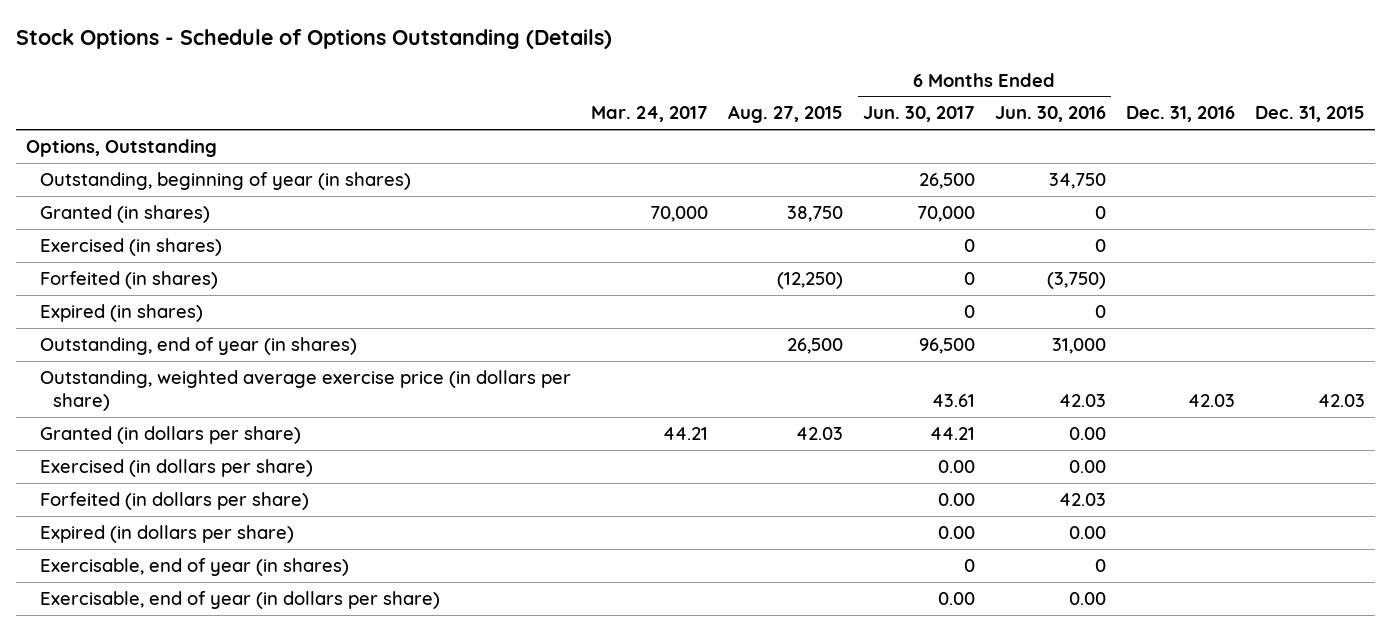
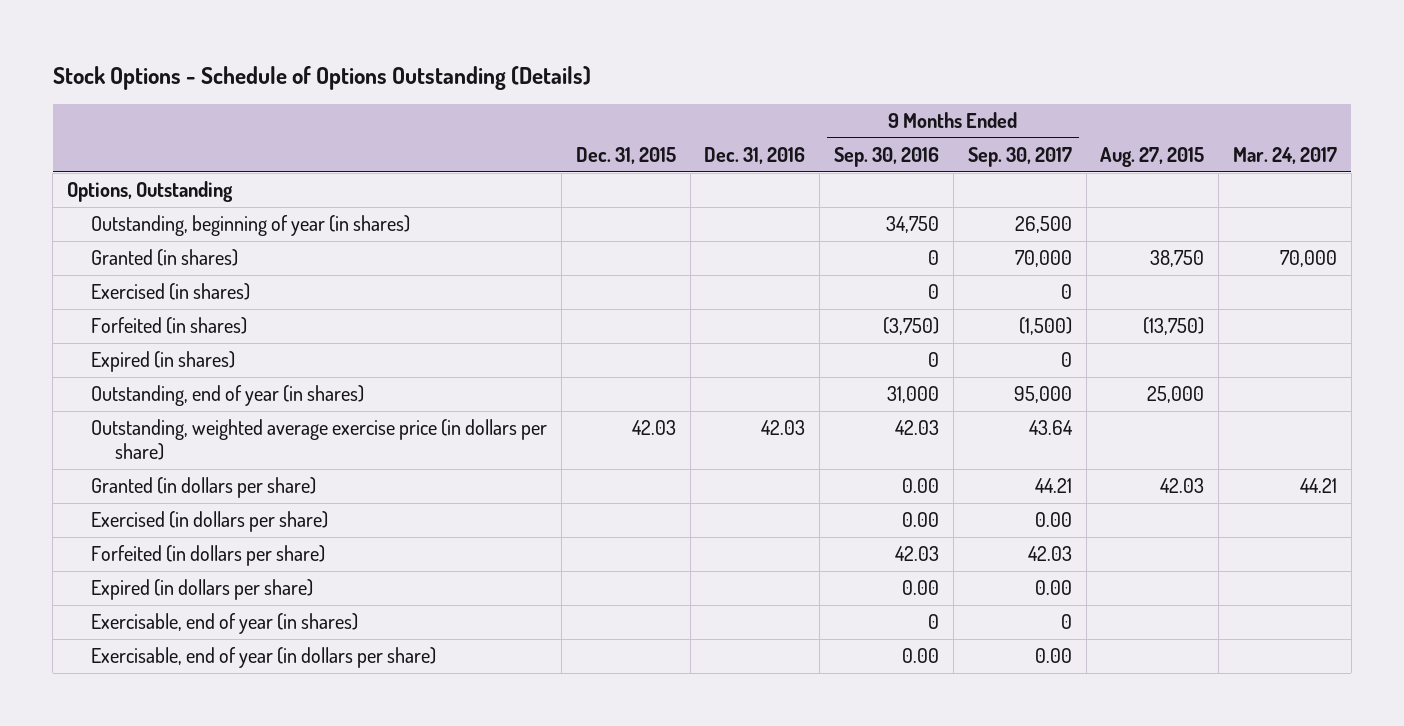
- | Mar. 24, 2017 | Aug. 27, 2015 | 6 Months Ended Jun. 30, 2017 | 6 Months Ended Jun. 30, 2016 | Dec. 31, 2016 | Dec. 31, 2015
+ | Dec. 31, 2015 | Dec. 31, 2016 | 9 Months Ended Sep. 30, 2016 | 9 Months Ended Sep. 30, 2017 | Aug. 27, 2015 | Mar. 24, 2017
- Forfeited (in shares) | | (12,250) | 0 | (3,750) | |
+ Forfeited (in shares) | | | (3,750) | (1,500) | (13,750) |
- Outstanding, end of year (in shares) | | 26,500 | 96,500 | 31,000 | |
+ Outstanding, end of year (in shares) | | | 31,000 | 95,000 | 25,000 |

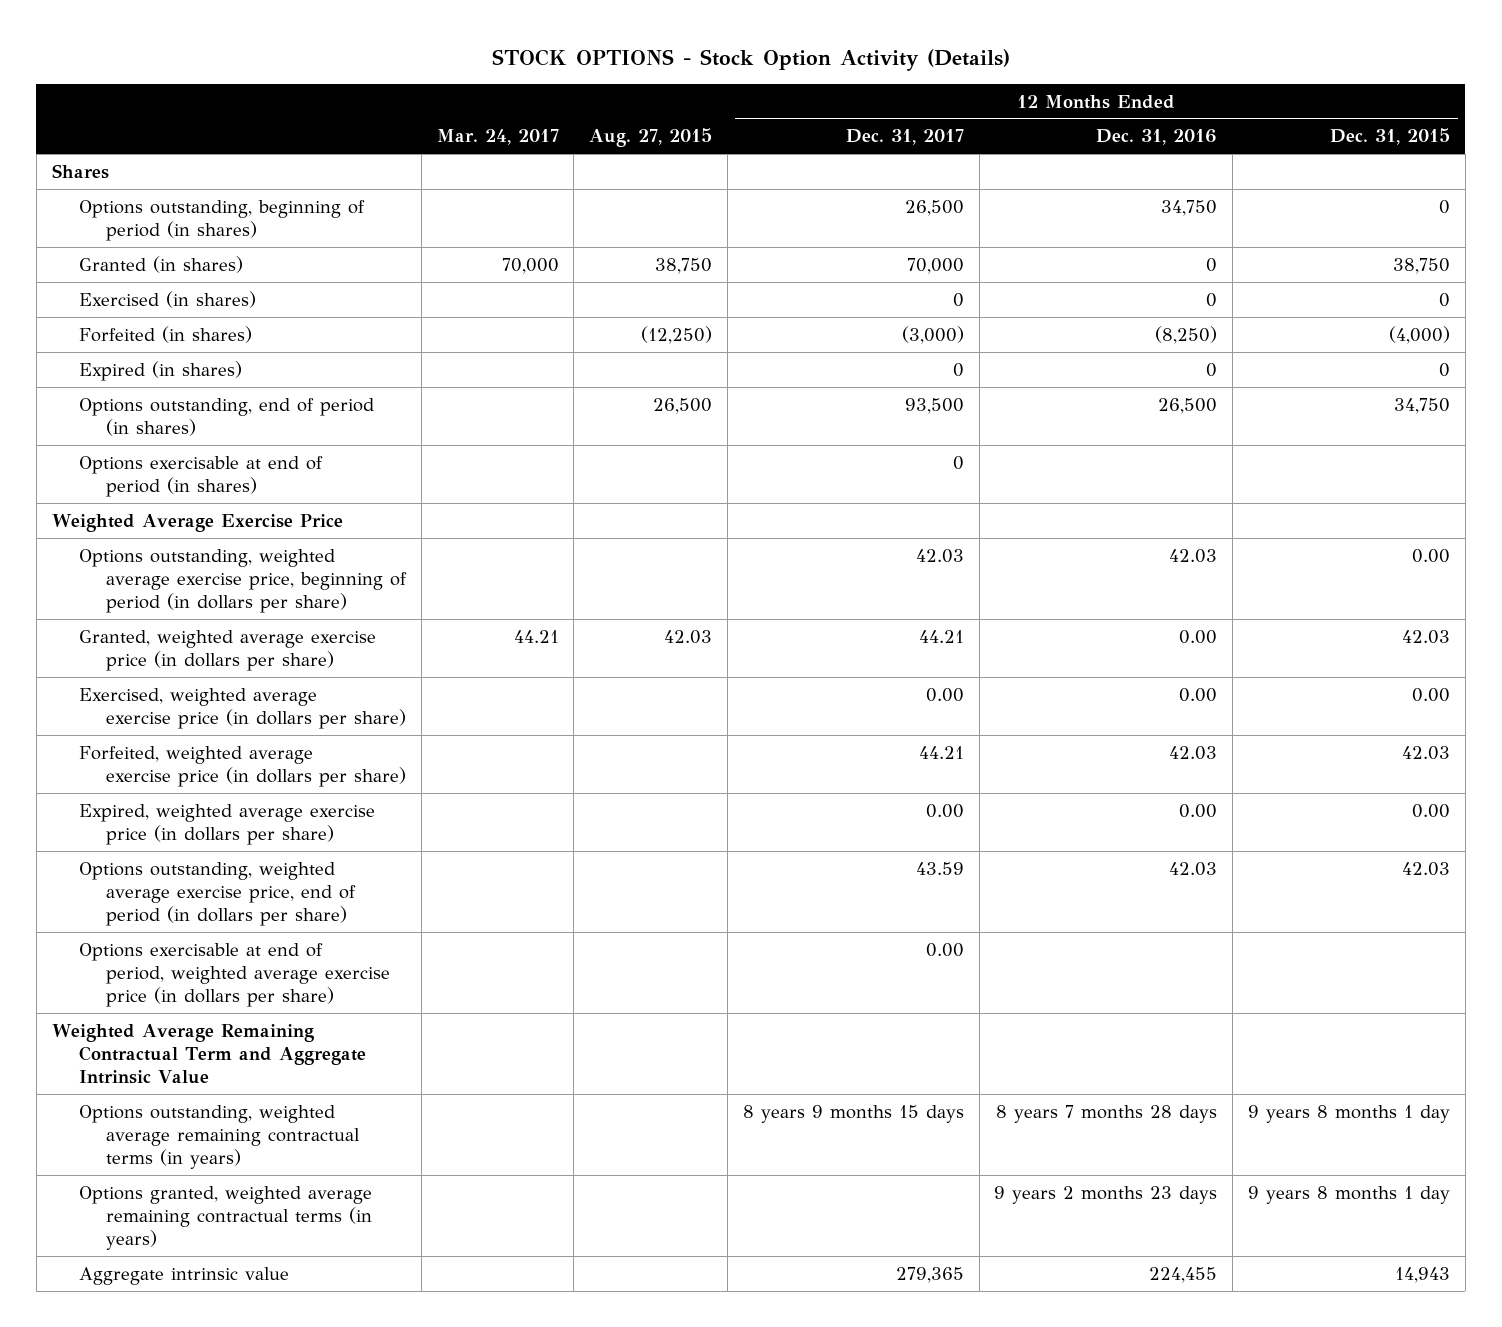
- Stock Options - Schedule of Options Outstanding (Details)
+ STOCK OPTIONS - Stock Option Activity (Details)
- | Dec. 31, 2015 | Dec. 31, 2016 | 9 Months Ended Sep. 30, 2016 | 9 Months Ended Sep. 30, 2017 | Aug. 27, 2015 | Mar. 24, 2017
+ | Mar. 24, 2017 | Aug. 27, 2015 | 12 Months Ended Dec. 31, 2017 | 12 Months Ended Dec. 31, 2016 | 12 Months Ended Dec. 31, 2015
- Options, Outstanding
- Outstanding, beginning of year (in shares) | | | 34,750 | 26,500 | |
+ Shares
+ Options outstanding, beginning of period (in shares) | | | 26,500 | 34,750 | 0
- Forfeited (in shares) | | | (3,750) | (1,500) | (13,750) |
+ Forfeited (in shares) | | (12,250) | (3,000) | (8,250) | (4,000)
- Outstanding, end of year (in shares) | | | 31,000 | 95,000 | 25,000 |
- Outstanding, weighted average exercise price (in dollars per share) | 42.03 | 42.03 | 42.03 | 43.64 | |
- Granted (in dollars per share) | | | 0.00 | 44.21 | 42.03 | 44.21
- Exercised (in dollars per share) | | | 0.00 | 0.00 | |
- Forfeited (in dollars per share) | | | 42.03 | 42.03 | |
- Expired (in dollars per share) | | | 0.00 | 0.00 | |
- Exercisable, end of year (in shares) | | | 0 | 0 | |
- Exercisable, end of year (in dollars per share) | | | 0.00 | 0.00 | |
+ Options outstanding, end of period (in shares) | | 26,500 | 93,500 | 26,500 | 34,750
+ Options exercisable at end of period (in shares) | | | 0 | |
+ Weighted Average Exercise Price
+ Options outstanding, weighted average exercise price, beginning of period (in dollars per share) | | | 42.03 | 42.03 | 0.00
+ Granted, weighted average exercise price (in dollars per share) | 44.21 | 42.03 | 44.21 | 0.00 | 42.03
+ Exercised, weighted average exercise price (in dollars per share) | | | 0.00 | 0.00 | 0.00
+ Forfeited, weighted average exercise price (in dollars per share) | | | 44.21 | 42.03 | 42.03
+ Expired, weighted average exercise price (in dollars per share) | | | 0.00 | 0.00 | 0.00
+ Options outstanding, weighted average exercise price, end of period (in dollars per share) | | | 43.59 | 42.03 | 42.03
+ Options exercisable at end of period, weighted average exercise price (in dollars per share) | | | 0.00 | |
+ Weighted Average Remaining Contractual Term and Aggregate Intrinsic Value
+ Options outstanding, weighted average remaining contractual terms (in years) | | | 8 years 9 months 15 days | 8 years 7 months 28 days | 9 years 8 months 1 day
+ Options granted, weighted average remaining contractual terms (in years) | | | | 9 years 2 months 23 days | 9 years 8 months 1 day
+ Aggregate intrinsic value | | | 279,365 | 224,455 | 14,943

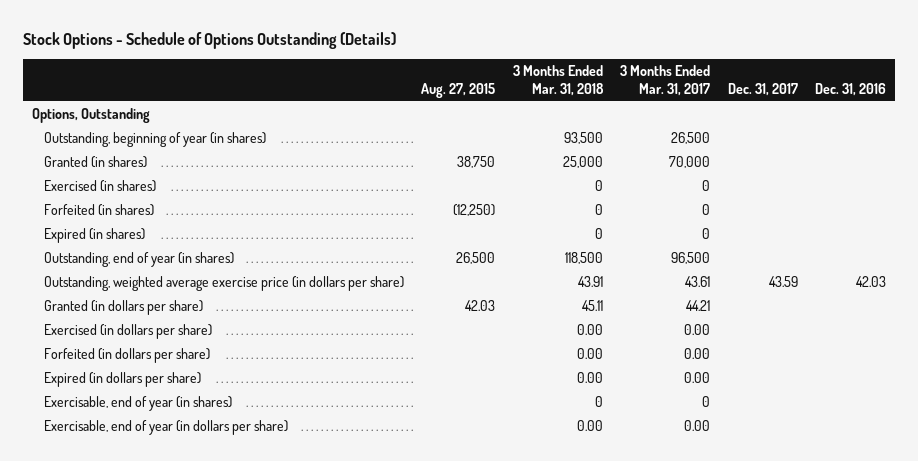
- STOCK OPTIONS - Stock Option Activity (Details)
+ Stock Options - Schedule of Options Outstanding (Details)
- | Mar. 24, 2017 | Aug. 27, 2015 | 12 Months Ended Dec. 31, 2017 | 12 Months Ended Dec. 31, 2016 | 12 Months Ended Dec. 31, 2015
+ | Aug. 27, 2015 | 3 Months Ended Mar. 31, 2018 | 3 Months Ended Mar. 31, 2017 | Dec. 31, 2017 | Dec. 31, 2016
- Shares
- Options outstanding, beginning of period (in shares) | | | 26,500 | 34,750 | 0
+ Options, Outstanding
+ Outstanding, beginning of year (in shares) | | 93,500 | 26,500 | |
- Options outstanding, end of period (in shares) | | 26,500 | 93,500 | 26,500 | 34,750
- Options exercisable at end of period (in shares) | | | 0 | |
- Weighted Average Exercise Price
- Options outstanding, weighted average exercise price, beginning of period (in dollars per share) | | | 42.03 | 42.03 | 0.00
- Granted, weighted average exercise price (in dollars per share) | 44.21 | 42.03 | 44.21 | 0.00 | 42.03
- Exercised, weighted average exercise price (in dollars per share) | | | 0.00 | 0.00 | 0.00
- Forfeited, weighted average exercise price (in dollars per share) | | | 44.21 | 42.03 | 42.03
- Expired, weighted average exercise price (in dollars per share) | | | 0.00 | 0.00 | 0.00
- Options outstanding, weighted average exercise price, end of period (in dollars per share) | | | 43.59 | 42.03 | 42.03
- Options exercisable at end of period, weighted average exercise price (in dollars per share) | | | 0.00 | |
- Weighted Average Remaining Contractual Term and Aggregate Intrinsic Value
- Options outstanding, weighted average remaining contractual terms (in years) | | | 8 years 9 months 15 days | 8 years 7 months 28 days | 9 years 8 months 1 day
- Options granted, weighted average remaining contractual terms (in years) | | | | 9 years 2 months 23 days | 9 years 8 months 1 day
- Aggregate intrinsic value | | | 279,365 | 224,455 | 14,943
+ Outstanding, end of year (in shares) | 26,500 | 118,500 | 96,500 | |
+ Outstanding, weighted average exercise price (in dollars per share) | | 43.91 | 43.61 | 43.59 | 42.03
+ Granted (in dollars per share) | 42.03 | 45.11 | 44.21 | |
+ Exercised (in dollars per share) | | 0.00 | 0.00 | |
+ Forfeited (in dollars per share) | | 0.00 | 0.00 | |
+ Expired (in dollars per share) | | 0.00 | 0.00 | |
+ Exercisable, end of year (in shares) | | 0 | 0 | |
+ Exercisable, end of year (in dollars per share) | | 0.00 | 0.00 | |

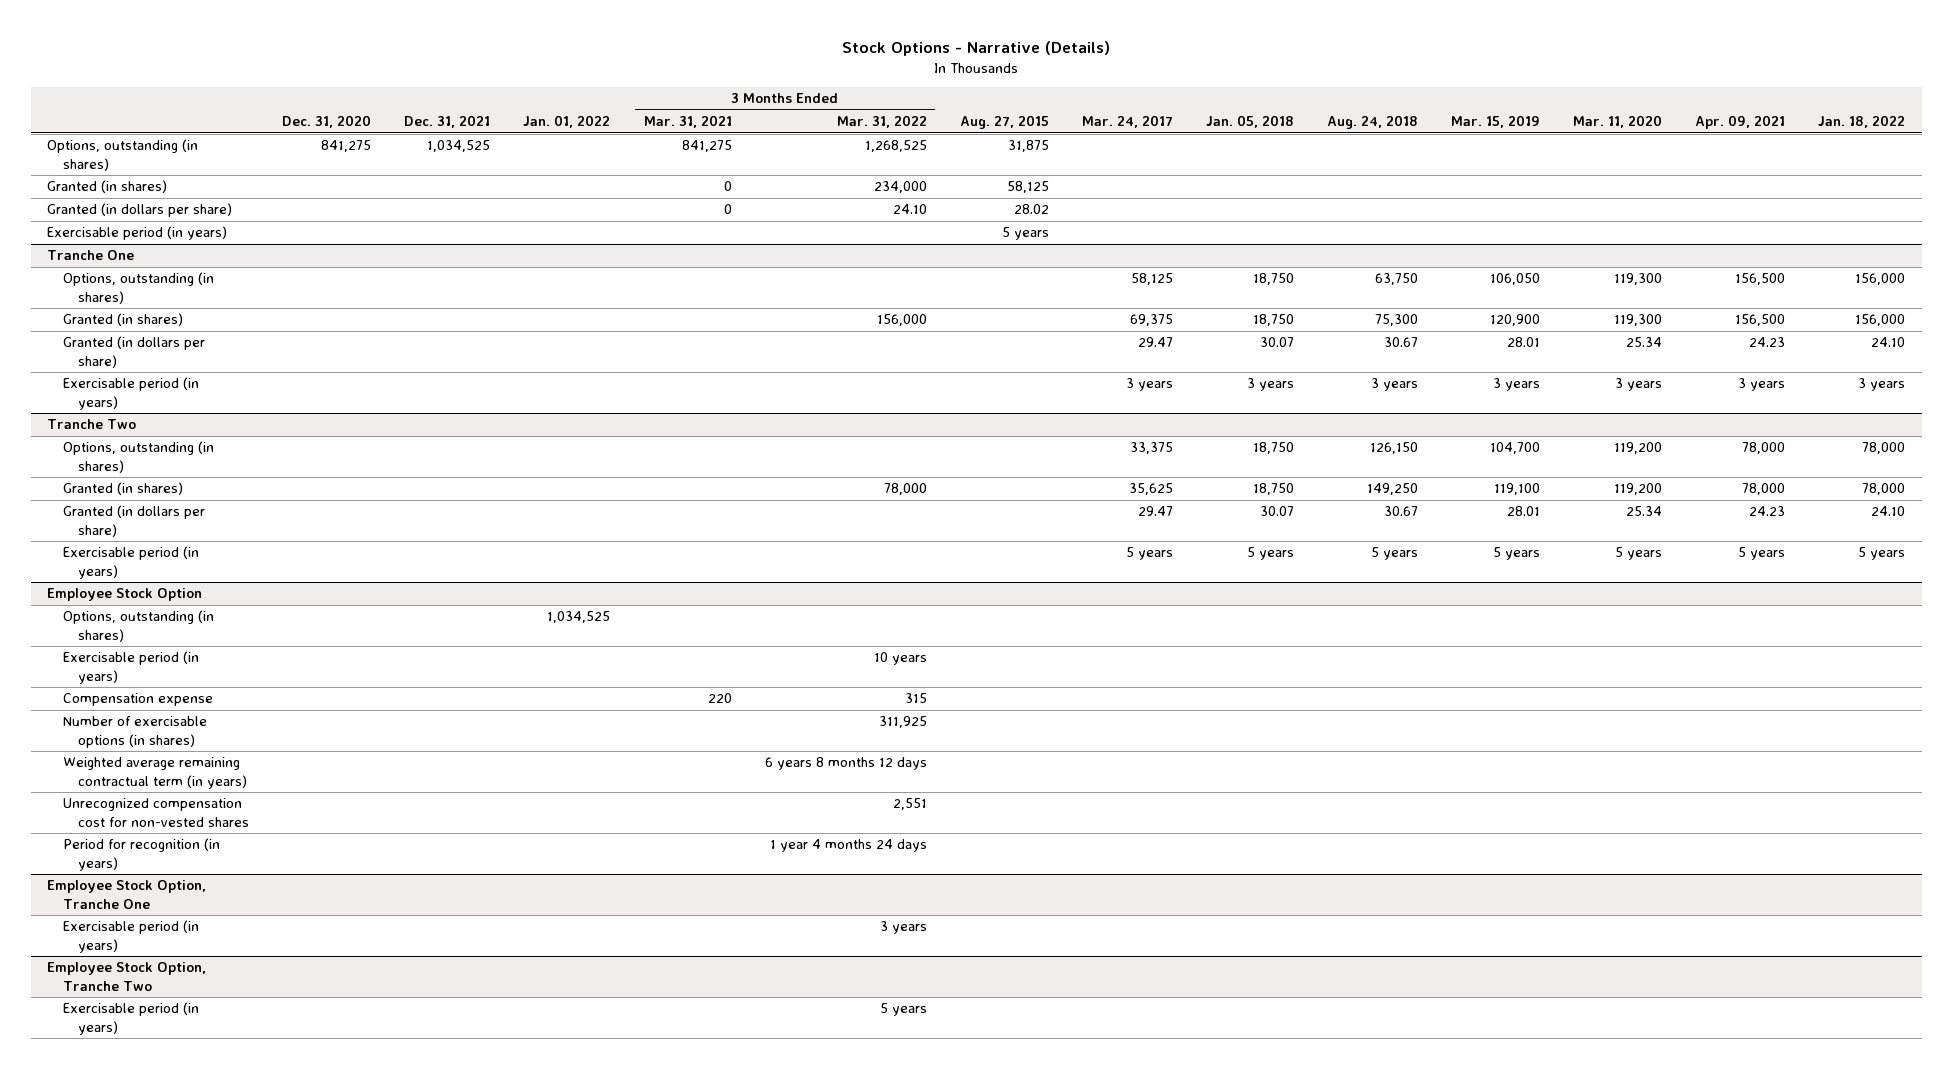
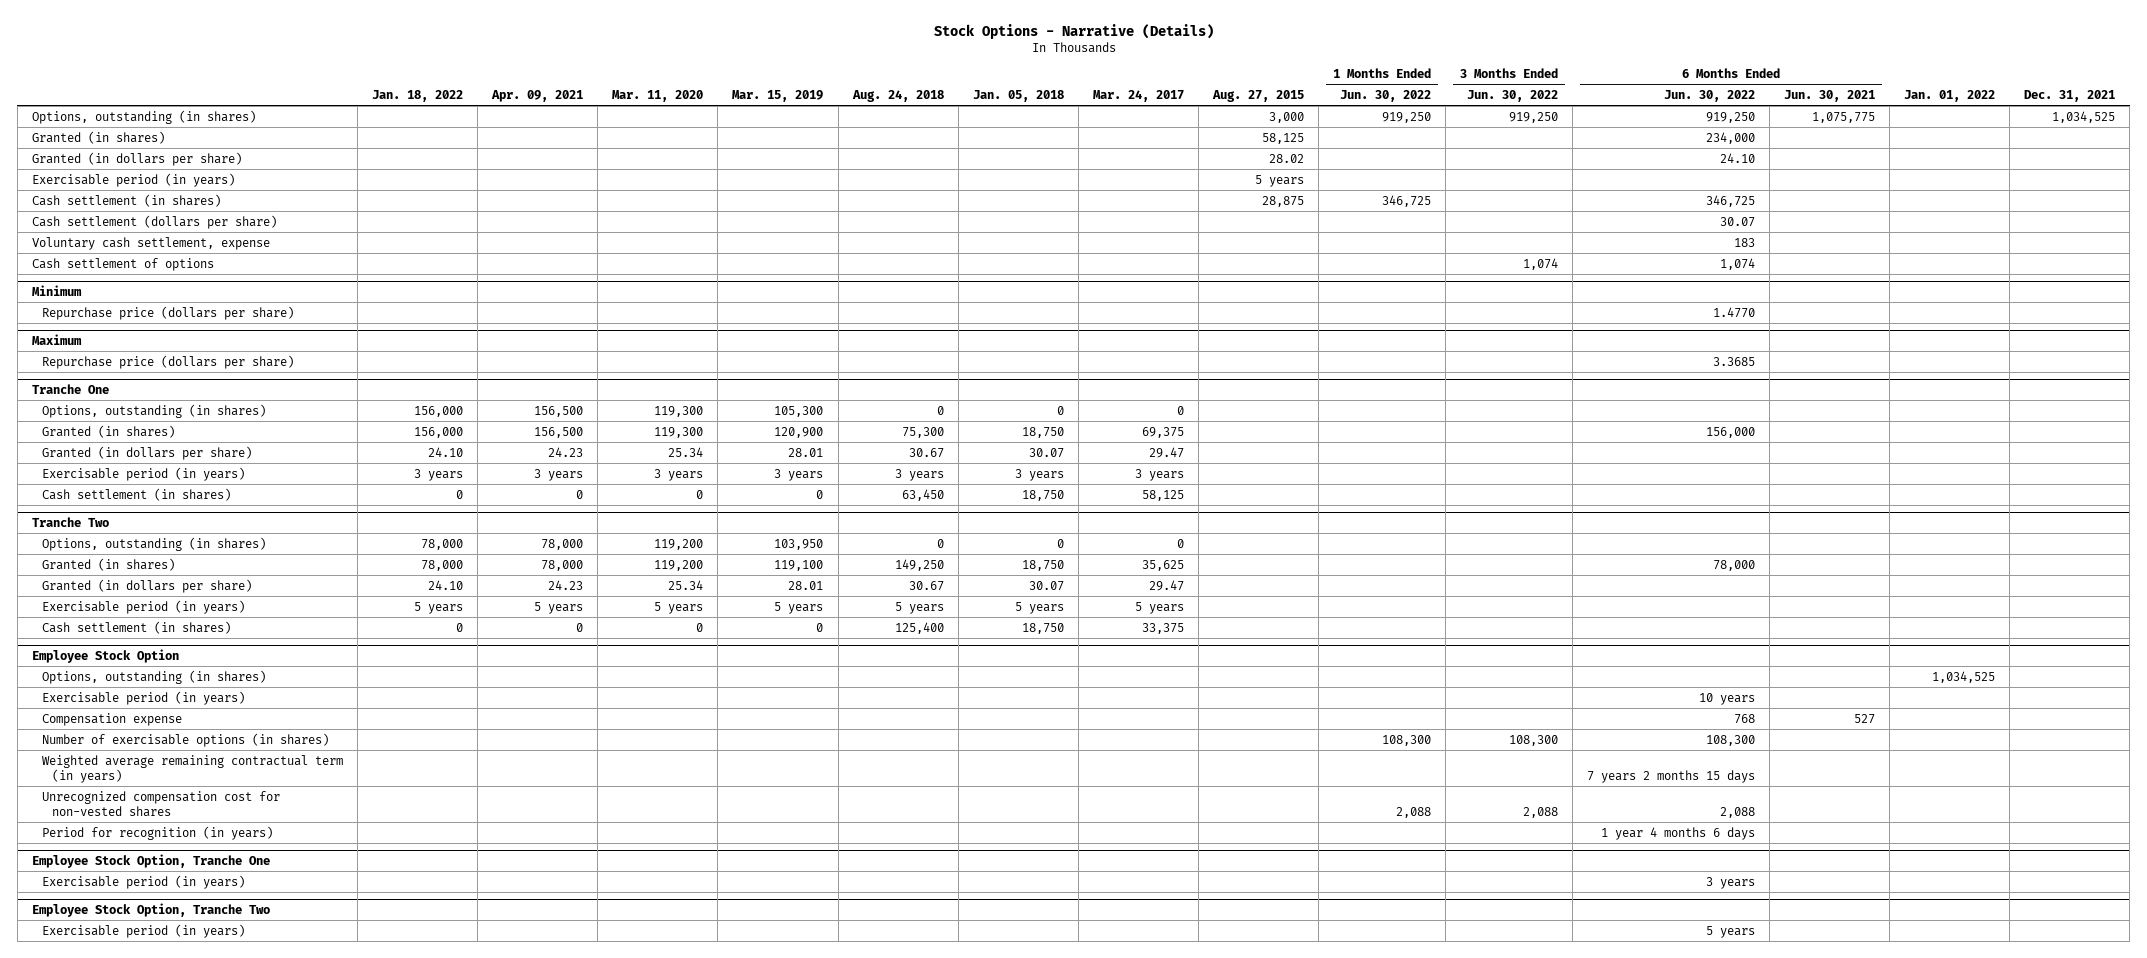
- | Dec. 31, 2020 | Dec. 31, 2021 | Jan. 01, 2022 | 3 Months Ended Mar. 31, 2021 | 3 Months Ended Mar. 31, 2022 | Aug. 27, 2015 | Mar. 24, 2017 | Jan. 05, 2018 | Aug. 24, 2018 | Mar. 15, 2019 | Mar. 11, 2020 | Apr. 09, 2021 | Jan. 18, 2022
+ | Jan. 18, 2022 | Apr. 09, 2021 | Mar. 11, 2020 | Mar. 15, 2019 | Aug. 24, 2018 | Jan. 05, 2018 | Mar. 24, 2017 | Aug. 27, 2015 | 1 Months Ended Jun. 30, 2022 | 3 Months Ended Jun. 30, 2022 | 6 Months Ended Jun. 30, 2022 | 6 Months Ended Jun. 30, 2021 | Jan. 01, 2022 | Dec. 31, 2021
- Options, outstanding (in shares) | 841,275 | 1,034,525 | | 841,275 | 1,268,525 | 31,875 | | | | | | |
+ Options, outstanding (in shares) | | | | | | | | 3,000 | 919,250 | 919,250 | 919,250 | 1,075,775 | | 1,034,525
+ Cash settlement (in shares) | | | | | | | | 28,875 | 346,725 | | 346,725 | | |
+ Cash settlement (dollars per share) | | | | | | | | | | | 30.07 | | |
+ Voluntary cash settlement, expense | | | | | | | | | | | 183 | | |
+ Cash settlement of options | | | | | | | | | | 1,074 | 1,074 | | |
+ Minimum
+ Repurchase price (dollars per share) | | | | | | | | | | | 1.4770 | | |
+ Maximum
+ Repurchase price (dollars per share) | | | | | | | | | | | 3.3685 | | |
@ Tranche One
- Options, outstanding (in shares) | | | | | | | 58,125 | 18,750 | 63,750 | 106,050 | 119,300 | 156,500 | 156,000
+ Options, outstanding (in shares) | 156,000 | 156,500 | 119,300 | 105,300 | 0 | 0 | 0 | | | | | | |
+ Cash settlement (in shares) | 0 | 0 | 0 | 0 | 63,450 | 18,750 | 58,125 | | | | | | |
@ Tranche Two
- Options, outstanding (in shares) | | | | | | | 33,375 | 18,750 | 126,150 | 104,700 | 119,200 | 78,000 | 78,000
+ Options, outstanding (in shares) | 78,000 | 78,000 | 119,200 | 103,950 | 0 | 0 | 0 | | | | | | |
+ Cash settlement (in shares) | 0 | 0 | 0 | 0 | 125,400 | 18,750 | 33,375 | | | | | | |

